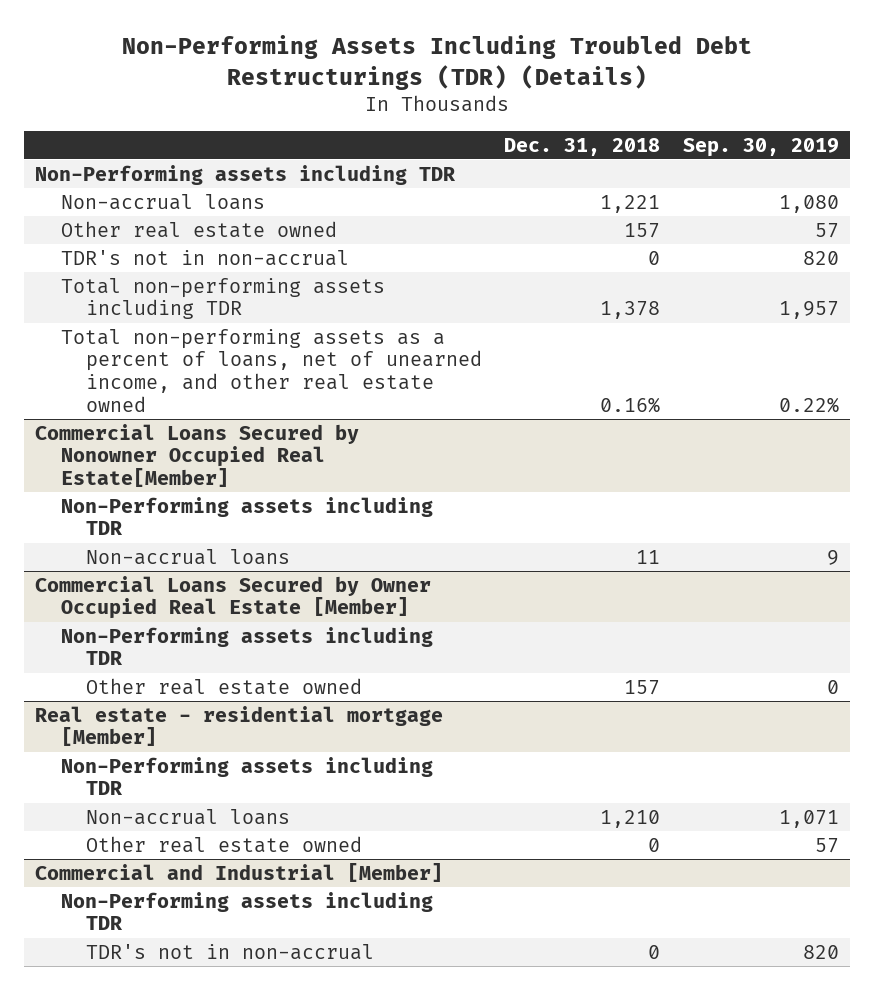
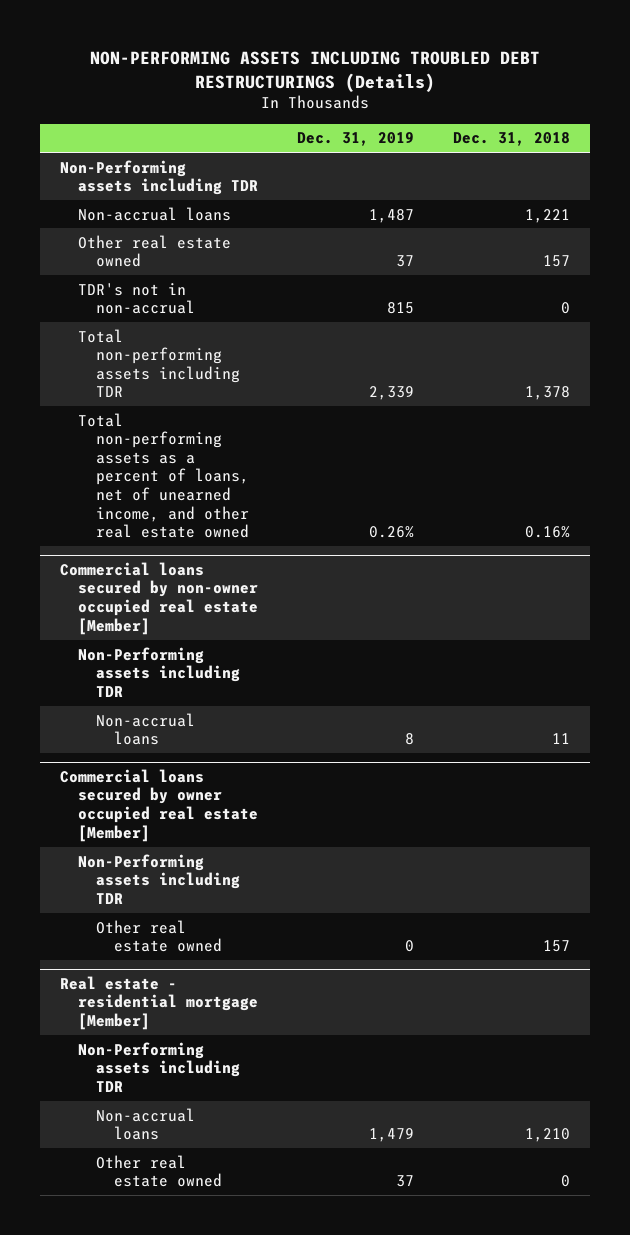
- Non-Performing Assets Including Troubled Debt Restructurings (TDR) (Details)
+ NON-PERFORMING ASSETS INCLUDING TROUBLED DEBT RESTRUCTURINGS (Details)
- | Dec. 31, 2018 | Sep. 30, 2019
+ | Dec. 31, 2019 | Dec. 31, 2018
- Commercial Loans Secured by Nonowner Occupied Real Estate[Member]
+ Commercial loans secured by non-owner occupied real estate [Member]
- Commercial Loans Secured by Owner Occupied Real Estate [Member]
+ Commercial loans secured by owner occupied real estate [Member]
- Commercial and Industrial [Member]
- Non-Performing assets including TDR
- TDR's not in non-accrual | 0 | 820

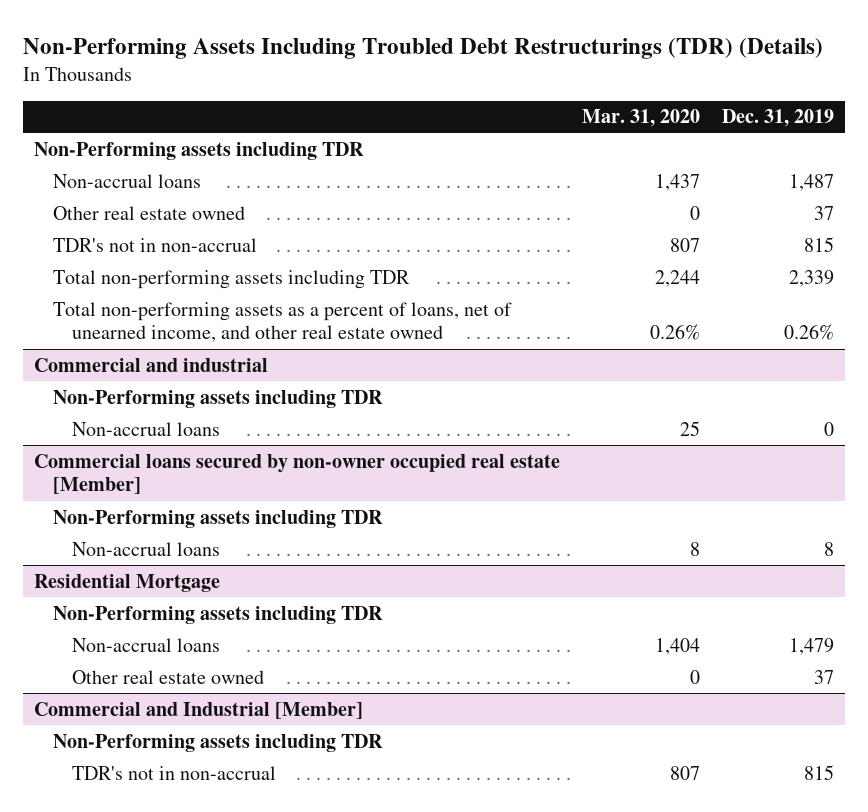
- NON-PERFORMING ASSETS INCLUDING TROUBLED DEBT RESTRUCTURINGS (Details)
+ Non-Performing Assets Including Troubled Debt Restructurings (TDR) (Details)
- | Dec. 31, 2019 | Dec. 31, 2018
+ | Mar. 31, 2020 | Dec. 31, 2019
+ Commercial and industrial
+ Non-Performing assets including TDR
+ Non-accrual loans | 25 | 0
- Commercial loans secured by owner occupied real estate [Member]
- Non-Performing assets including TDR
- Other real estate owned | 0 | 157
- Real estate - residential mortgage [Member]
+ Residential Mortgage
+ Commercial and Industrial [Member]
+ Non-Performing assets including TDR
+ TDR's not in non-accrual | 807 | 815

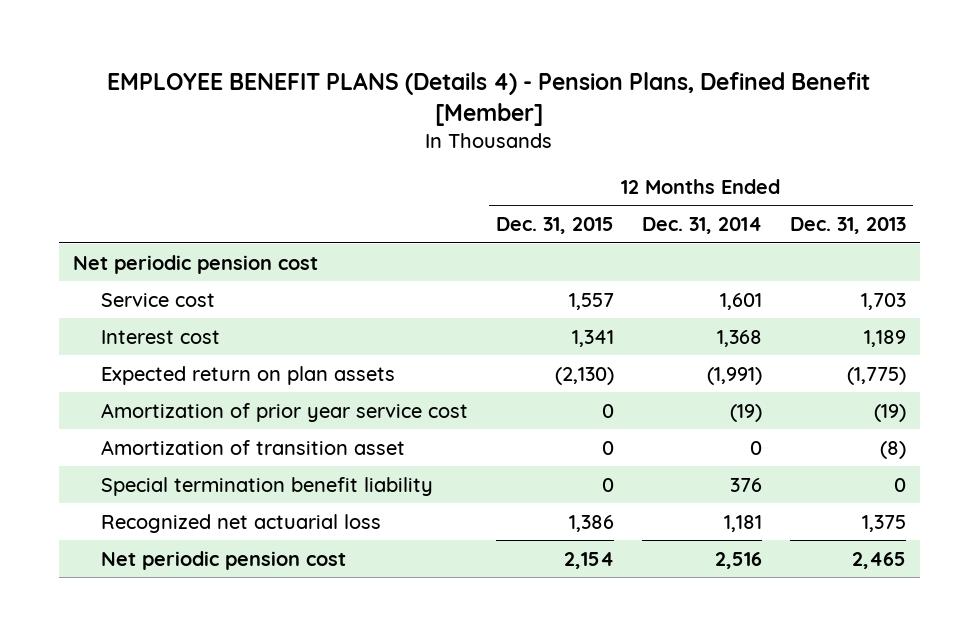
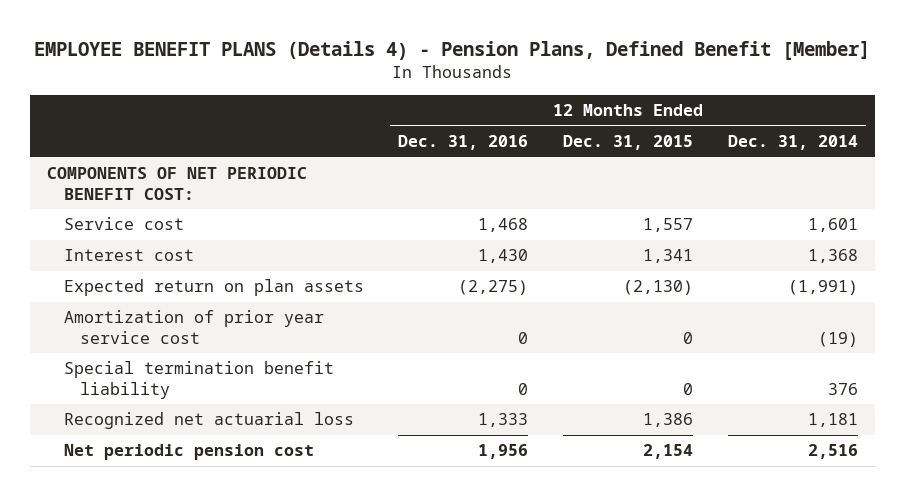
- | 12 Months Ended Dec. 31, 2015 | 12 Months Ended Dec. 31, 2014 | 12 Months Ended Dec. 31, 2013
+ | 12 Months Ended Dec. 31, 2016 | 12 Months Ended Dec. 31, 2015 | 12 Months Ended Dec. 31, 2014
- Net periodic pension cost
+ COMPONENTS OF NET PERIODIC BENEFIT COST:
- Amortization of transition asset | 0 | 0 | (8)

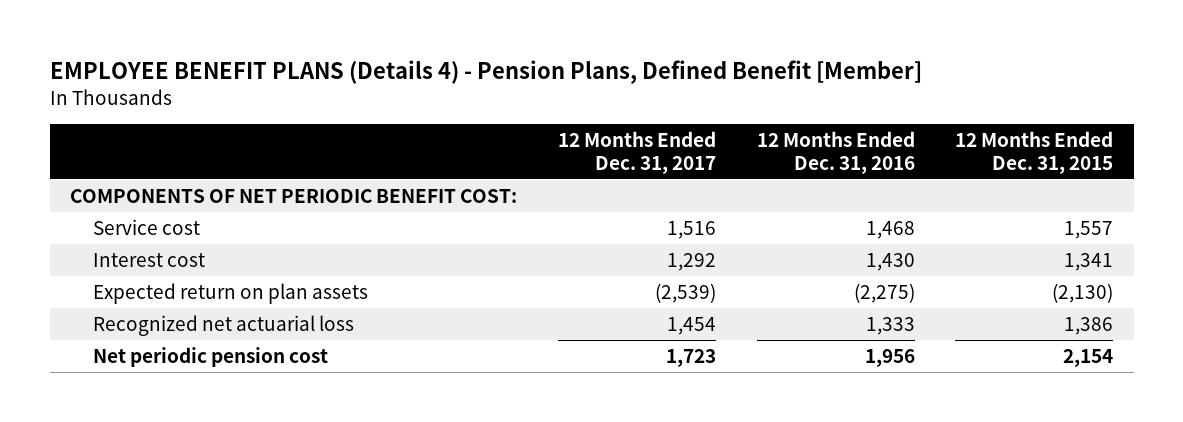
- | 12 Months Ended Dec. 31, 2016 | 12 Months Ended Dec. 31, 2015 | 12 Months Ended Dec. 31, 2014
+ | 12 Months Ended Dec. 31, 2017 | 12 Months Ended Dec. 31, 2016 | 12 Months Ended Dec. 31, 2015
- Amortization of prior year service cost | 0 | 0 | (19)
- Special termination benefit liability | 0 | 0 | 376

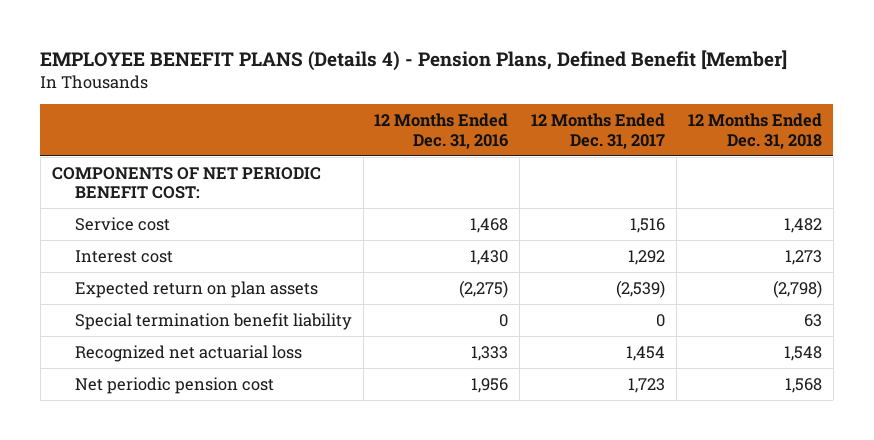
- | 12 Months Ended Dec. 31, 2017 | 12 Months Ended Dec. 31, 2016 | 12 Months Ended Dec. 31, 2015
+ | 12 Months Ended Dec. 31, 2016 | 12 Months Ended Dec. 31, 2017 | 12 Months Ended Dec. 31, 2018
+ Special termination benefit liability | 0 | 0 | 63

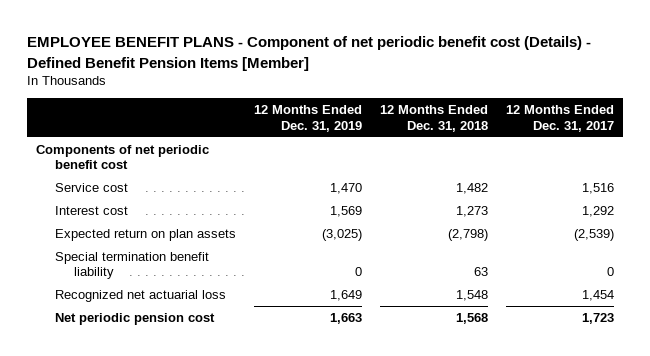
- EMPLOYEE BENEFIT PLANS (Details 4) - Pension Plans, Defined Benefit [Member]
+ EMPLOYEE BENEFIT PLANS - Component of net periodic benefit cost (Details) - Defined Benefit Pension Items [Member]
- | 12 Months Ended Dec. 31, 2016 | 12 Months Ended Dec. 31, 2017 | 12 Months Ended Dec. 31, 2018
+ | 12 Months Ended Dec. 31, 2019 | 12 Months Ended Dec. 31, 2018 | 12 Months Ended Dec. 31, 2017
- COMPONENTS OF NET PERIODIC BENEFIT COST:
+ Components of net periodic benefit cost

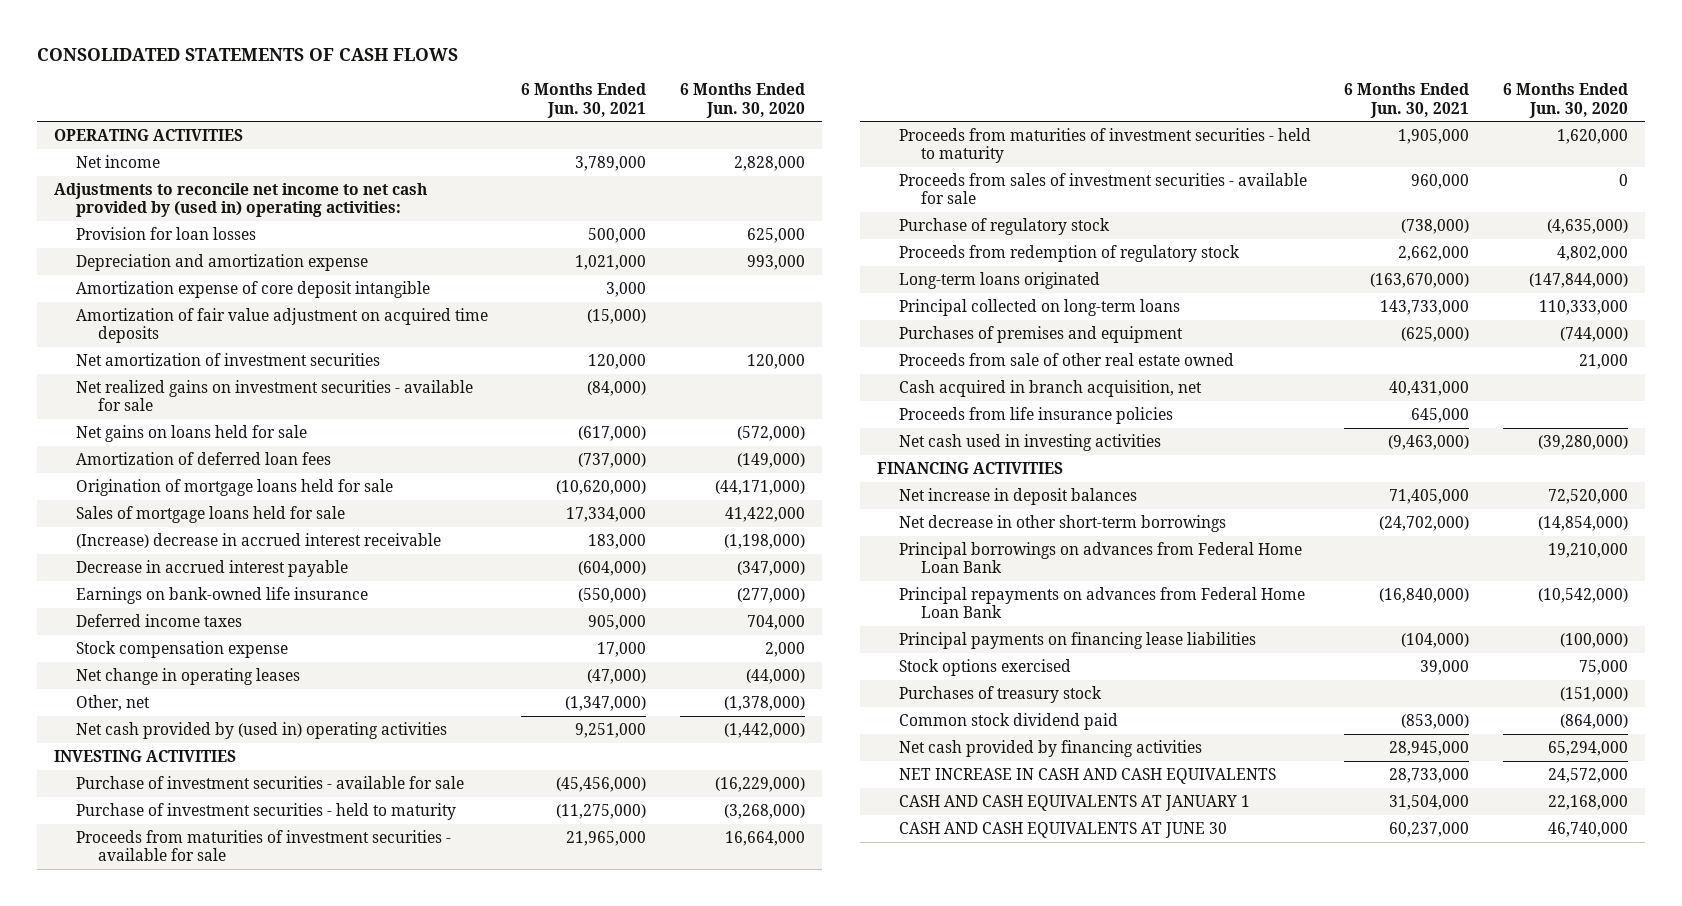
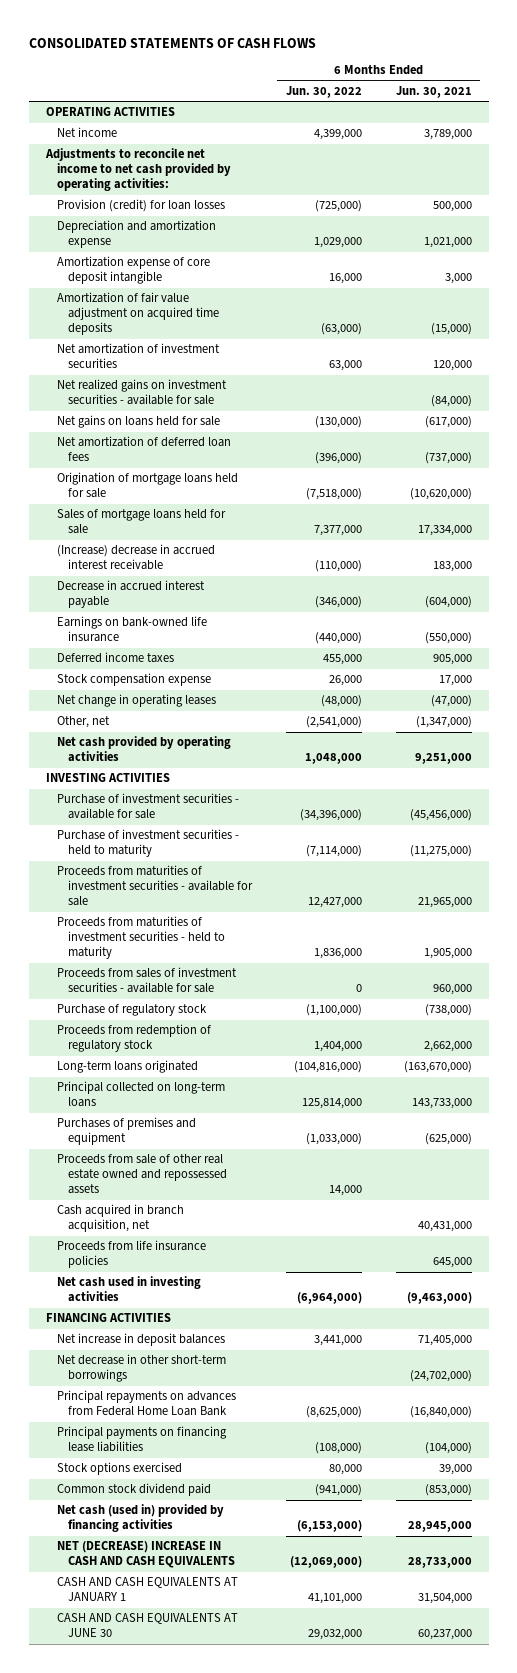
- | 6 Months Ended Jun. 30, 2021 | 6 Months Ended Jun. 30, 2020
+ | 6 Months Ended Jun. 30, 2022 | 6 Months Ended Jun. 30, 2021
- Adjustments to reconcile net income to net cash provided by (used in) operating activities:
- Provision for loan losses | 500,000 | 625,000
+ Adjustments to reconcile net income to net cash provided by operating activities:
+ Provision (credit) for loan losses | (725,000) | 500,000
- Amortization of deferred loan fees | (737,000) | (149,000)
+ Net amortization of deferred loan fees | (396,000) | (737,000)
- Net cash provided by (used in) operating activities | 9,251,000 | (1,442,000)
+ Net cash provided by operating activities | 1,048,000 | 9,251,000
- Proceeds from sale of other real estate owned | | 21,000
+ Proceeds from sale of other real estate owned and repossessed assets | 14,000 |
- Principal borrowings on advances from Federal Home Loan Bank | | 19,210,000
- Purchases of treasury stock | | (151,000)
- Net cash provided by financing activities | 28,945,000 | 65,294,000
- NET INCREASE IN CASH AND CASH EQUIVALENTS | 28,733,000 | 24,572,000
+ Net cash (used in) provided by financing activities | (6,153,000) | 28,945,000
+ NET (DECREASE) INCREASE IN CASH AND CASH EQUIVALENTS | (12,069,000) | 28,733,000

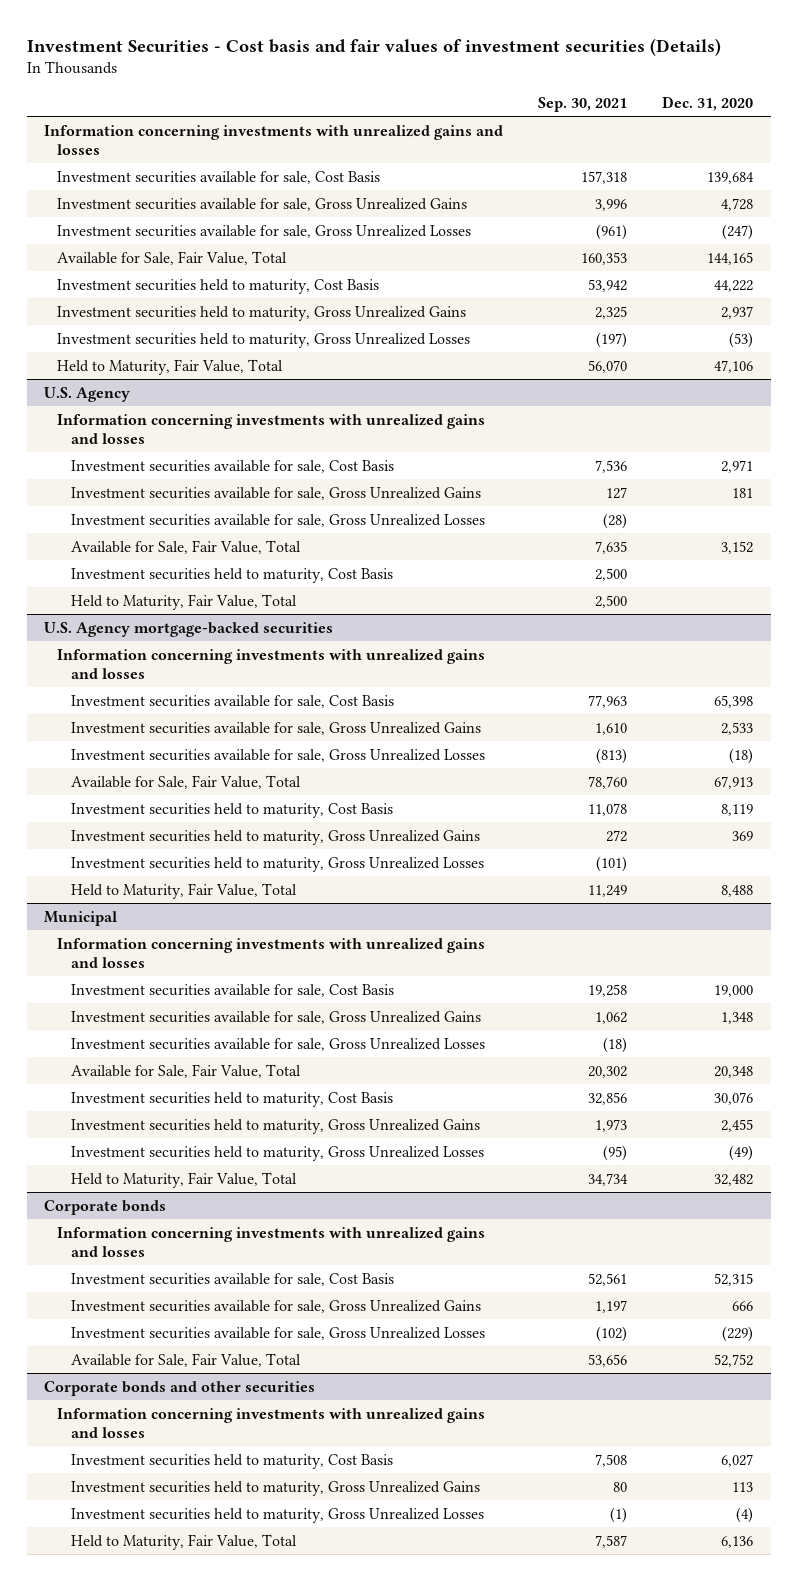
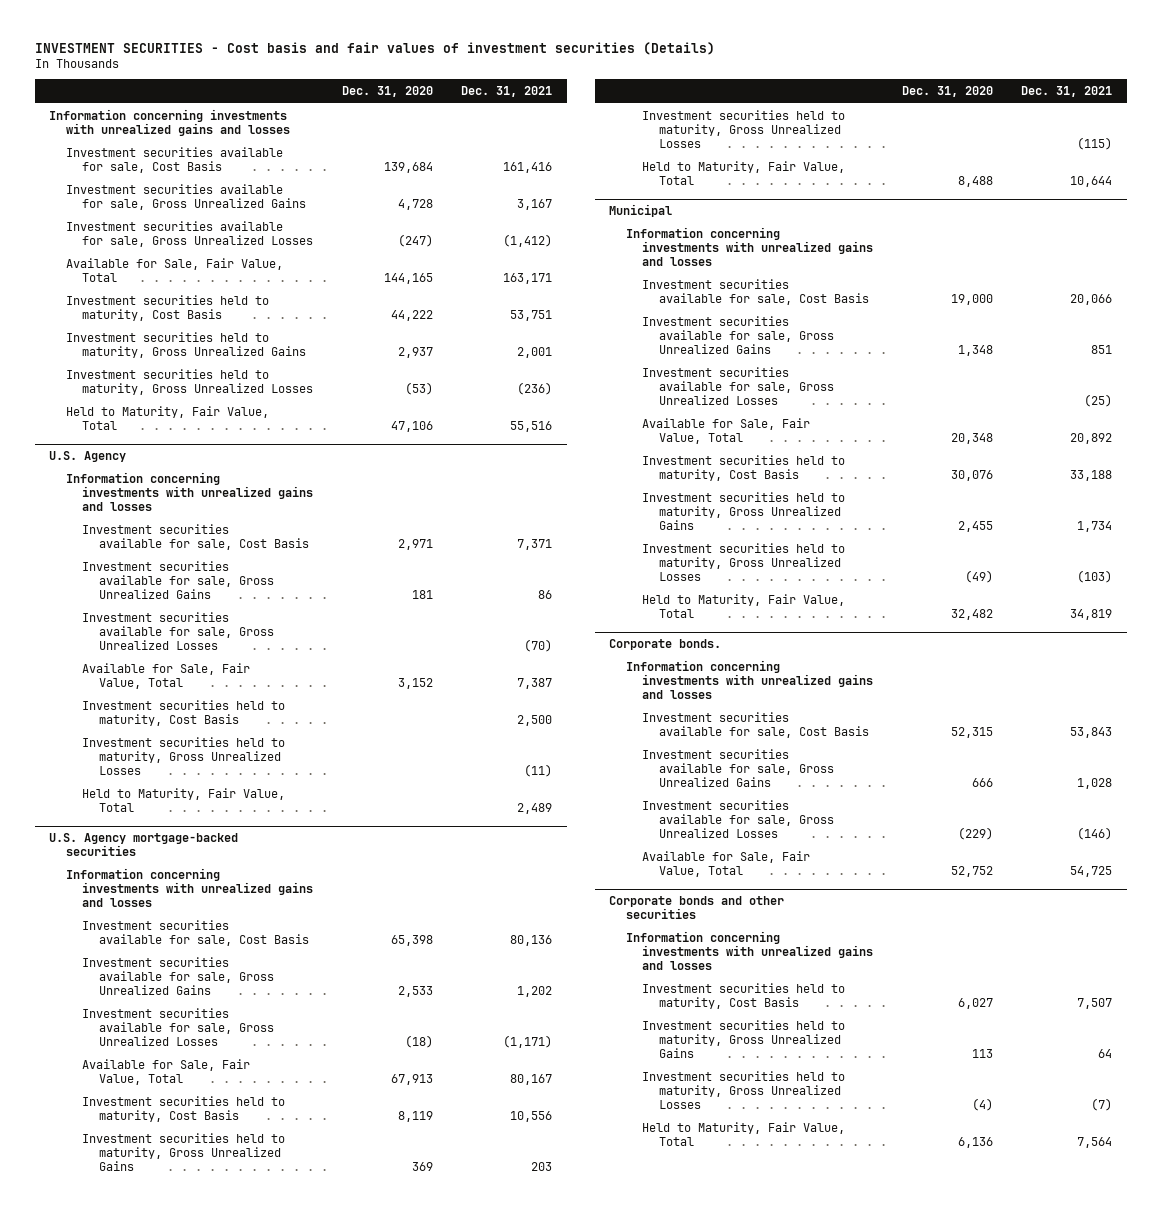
- Investment Securities - Cost basis and fair values of investment securities (Details)
+ INVESTMENT SECURITIES - Cost basis and fair values of investment securities (Details)
- | Sep. 30, 2021 | Dec. 31, 2020
+ | Dec. 31, 2020 | Dec. 31, 2021
@ U.S. Agency
+ Investment securities held to maturity, Gross Unrealized Losses | | (11)
- Corporate bonds
+ Corporate bonds.

